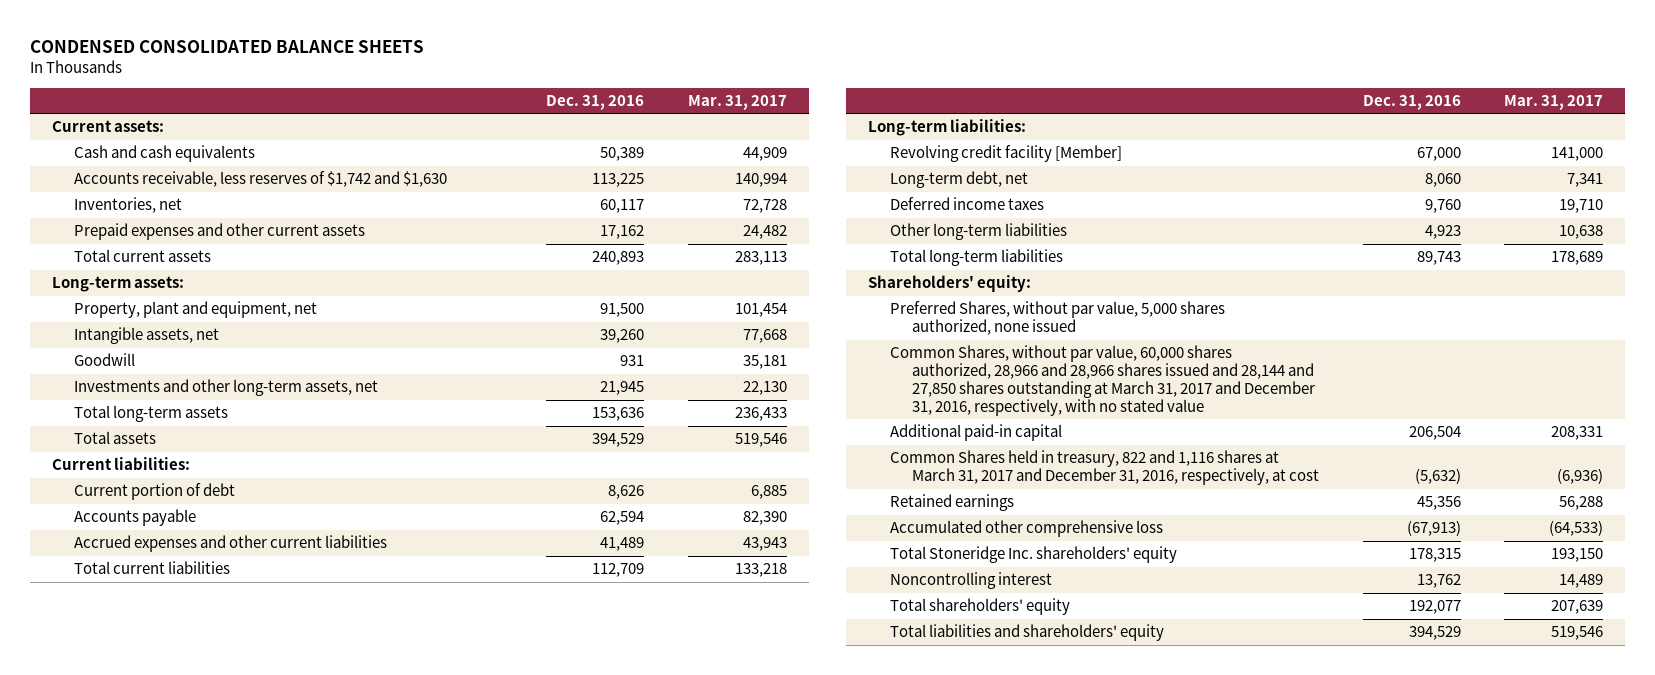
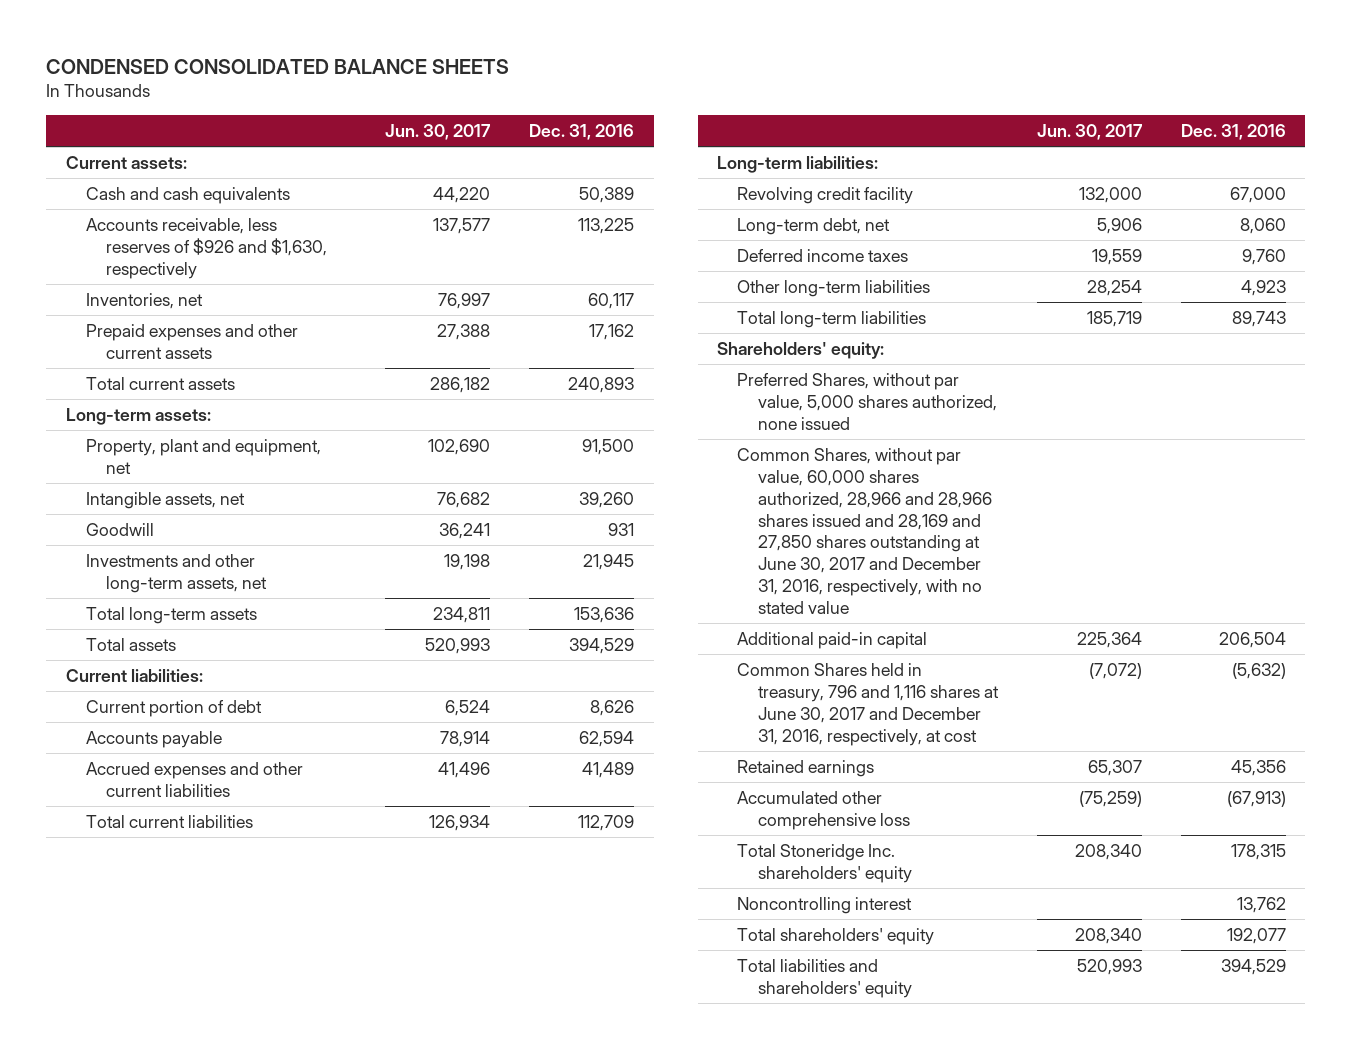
- | Dec. 31, 2016 | Mar. 31, 2017
+ | Jun. 30, 2017 | Dec. 31, 2016
- Accounts receivable, less reserves of $1,742 and $1,630 | 113,225 | 140,994
+ Accounts receivable, less reserves of $926 and $1,630, respectively | 137,577 | 113,225
- Revolving credit facility [Member] | 67,000 | 141,000
+ Revolving credit facility | 132,000 | 67,000
- Common Shares, without par value, 60,000 shares authorized, 28,966 and 28,966 shares issued and 28,144 and 27,850 shares outstanding at March 31, 2017 and December 31, 2016, respectively, with no stated value
+ Common Shares, without par value, 60,000 shares authorized, 28,966 and 28,966 shares issued and 28,169 and 27,850 shares outstanding at June 30, 2017 and December 31, 2016, respectively, with no stated value
- Common Shares held in treasury, 822 and 1,116 shares at March 31, 2017 and December 31, 2016, respectively, at cost | (5,632) | (6,936)
+ Common Shares held in treasury, 796 and 1,116 shares at June 30, 2017 and December 31, 2016, respectively, at cost | (7,072) | (5,632)

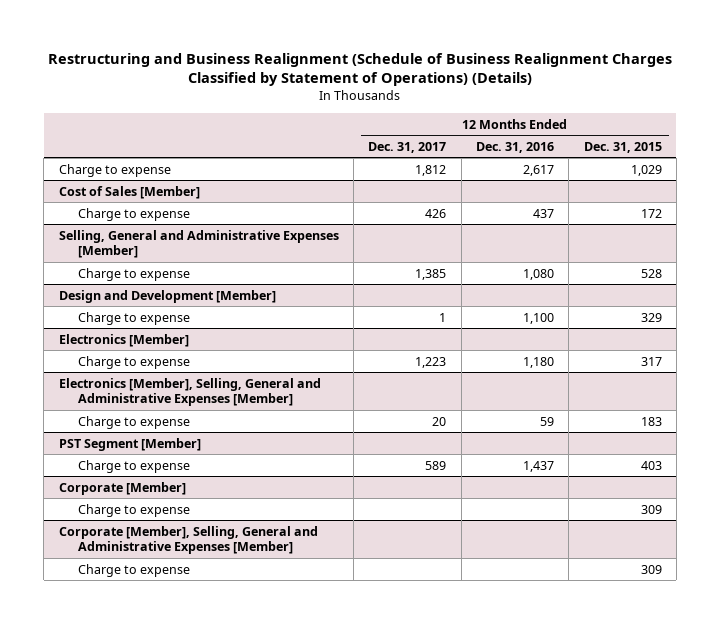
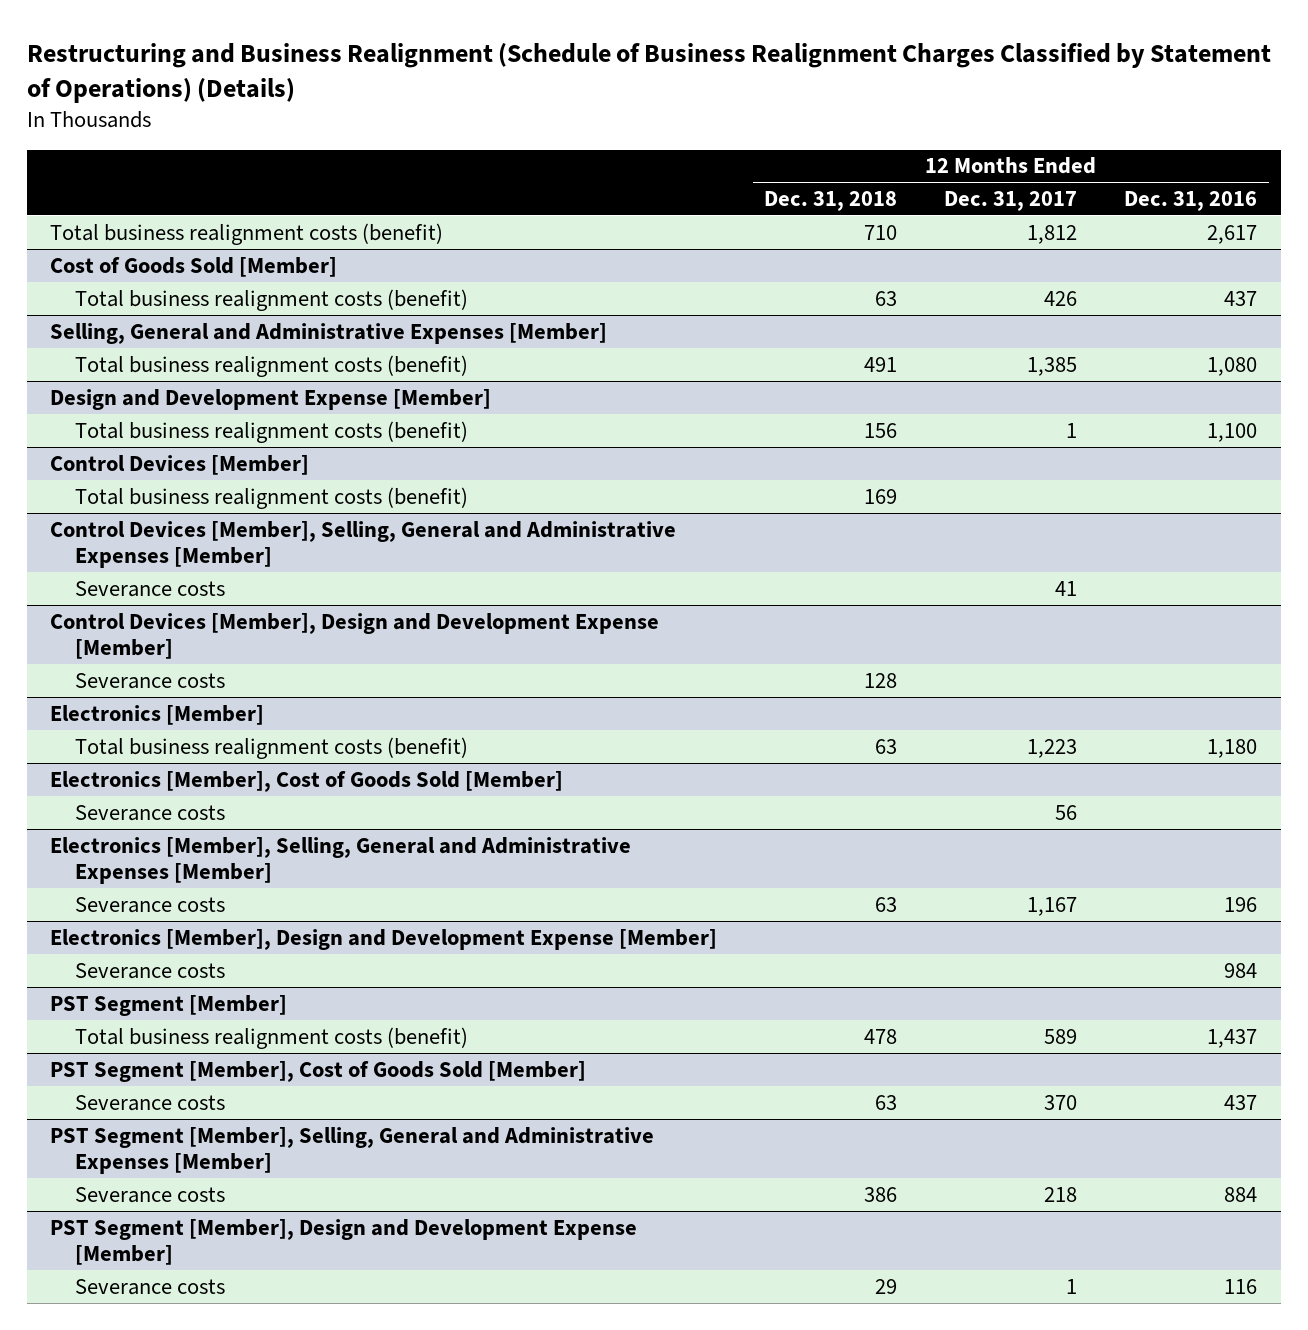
- | 12 Months Ended Dec. 31, 2017 | 12 Months Ended Dec. 31, 2016 | 12 Months Ended Dec. 31, 2015
+ | 12 Months Ended Dec. 31, 2018 | 12 Months Ended Dec. 31, 2017 | 12 Months Ended Dec. 31, 2016
- Charge to expense | 1,812 | 2,617 | 1,029
- Cost of Sales [Member]
- Charge to expense | 426 | 437 | 172
+ Total business realignment costs (benefit) | 710 | 1,812 | 2,617
+ Cost of Goods Sold [Member]
+ Total business realignment costs (benefit) | 63 | 426 | 437
@ Selling, General and Administrative Expenses [Member]
- Charge to expense | 1,385 | 1,080 | 528
- Design and Development [Member]
- Charge to expense | 1 | 1,100 | 329
@ Selling, General and Administrative Expenses [Member]
+ Total business realignment costs (benefit) | 491 | 1,385 | 1,080
+ Design and Development Expense [Member]
+ Total business realignment costs (benefit) | 156 | 1 | 1,100
+ Control Devices [Member]
+ Total business realignment costs (benefit) | 169 | |
+ Control Devices [Member], Selling, General and Administrative Expenses [Member]
+ Severance costs | | 41 |
+ Control Devices [Member], Design and Development Expense [Member]
+ Severance costs | 128 | |
@ Electronics [Member]
- Charge to expense | 1,223 | 1,180 | 317
+ Total business realignment costs (benefit) | 63 | 1,223 | 1,180
+ Electronics [Member], Cost of Goods Sold [Member]
+ Severance costs | | 56 |
@ Electronics [Member], Selling, General and Administrative Expenses [Member]
- Charge to expense | 20 | 59 | 183
+ Severance costs | 63 | 1,167 | 196
+ Electronics [Member], Design and Development Expense [Member]
+ Severance costs | | | 984
@ PST Segment [Member]
- Charge to expense | 589 | 1,437 | 403
- Corporate [Member]
- Charge to expense | | | 309
- Corporate [Member], Selling, General and Administrative Expenses [Member]
- Charge to expense | | | 309
@ PST Segment [Member]
+ Total business realignment costs (benefit) | 478 | 589 | 1,437
+ PST Segment [Member], Cost of Goods Sold [Member]
+ Severance costs | 63 | 370 | 437
+ PST Segment [Member], Selling, General and Administrative Expenses [Member]
+ Severance costs | 386 | 218 | 884
+ PST Segment [Member], Design and Development Expense [Member]
+ Severance costs | 29 | 1 | 116

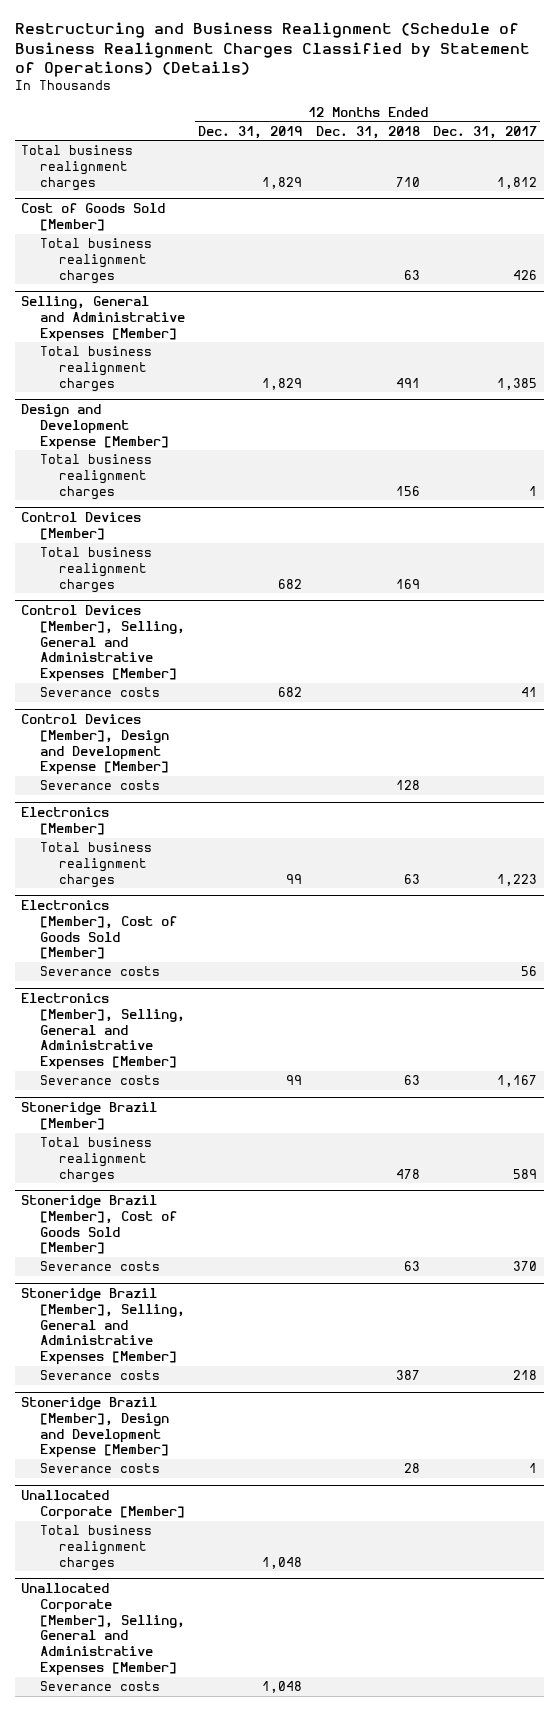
- | 12 Months Ended Dec. 31, 2018 | 12 Months Ended Dec. 31, 2017 | 12 Months Ended Dec. 31, 2016
+ | 12 Months Ended Dec. 31, 2019 | 12 Months Ended Dec. 31, 2018 | 12 Months Ended Dec. 31, 2017
- Total business realignment costs (benefit) | 710 | 1,812 | 2,617
+ Total business realignment charges | 1,829 | 710 | 1,812
@ Cost of Goods Sold [Member]
- Total business realignment costs (benefit) | 63 | 426 | 437
+ Total business realignment charges | | 63 | 426
@ Selling, General and Administrative Expenses [Member]
- Total business realignment costs (benefit) | 491 | 1,385 | 1,080
+ Total business realignment charges | 1,829 | 491 | 1,385
@ Design and Development Expense [Member]
- Total business realignment costs (benefit) | 156 | 1 | 1,100
+ Total business realignment charges | | 156 | 1
@ Control Devices [Member]
- Total business realignment costs (benefit) | 169 | |
+ Total business realignment charges | 682 | 169 |
@ Electronics [Member]
- Total business realignment costs (benefit) | 63 | 1,223 | 1,180
+ Total business realignment charges | 99 | 63 | 1,223
- Electronics [Member], Design and Development Expense [Member]
- Severance costs | | | 984
- PST Segment [Member]
- Total business realignment costs (benefit) | 478 | 589 | 1,437
- PST Segment [Member], Cost of Goods Sold [Member]
+ Stoneridge Brazil [Member]
+ Total business realignment charges | | 478 | 589
+ Stoneridge Brazil [Member], Cost of Goods Sold [Member]
- PST Segment [Member], Selling, General and Administrative Expenses [Member]
- Severance costs | 386 | 218 | 884
- PST Segment [Member], Design and Development Expense [Member]
- Severance costs | 29 | 1 | 116
+ Stoneridge Brazil [Member], Selling, General and Administrative Expenses [Member]
+ Severance costs | | 387 | 218
+ Stoneridge Brazil [Member], Design and Development Expense [Member]
+ Severance costs | | 28 | 1
+ Unallocated Corporate [Member]
+ Total business realignment charges | 1,048 | |
+ Unallocated Corporate [Member], Selling, General and Administrative Expenses [Member]
+ Severance costs | 1,048 | |

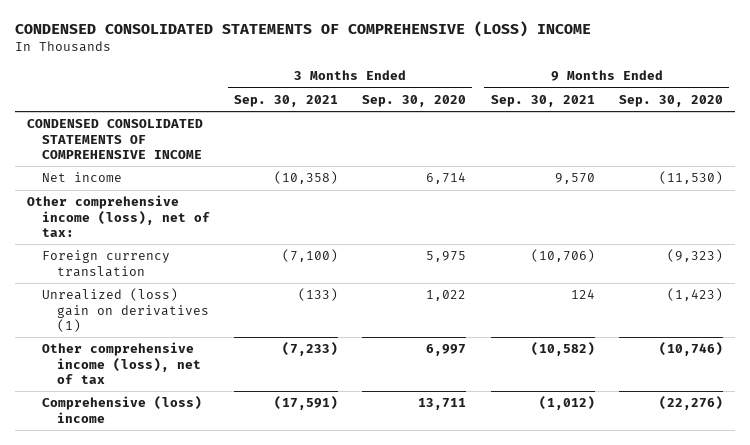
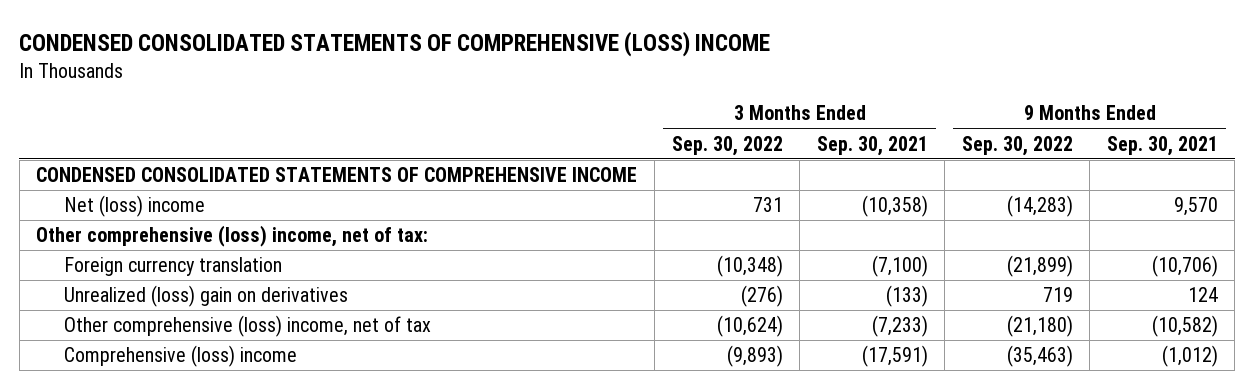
- | 3 Months Ended Sep. 30, 2021 | 3 Months Ended Sep. 30, 2020 | 9 Months Ended Sep. 30, 2021 | 9 Months Ended Sep. 30, 2020
+ | 3 Months Ended Sep. 30, 2022 | 3 Months Ended Sep. 30, 2021 | 9 Months Ended Sep. 30, 2022 | 9 Months Ended Sep. 30, 2021
- Net income | (10,358) | 6,714 | 9,570 | (11,530)
- Other comprehensive income (loss), net of tax:
+ Net (loss) income | 731 | (10,358) | (14,283) | 9,570
+ Other comprehensive (loss) income, net of tax:
- Unrealized (loss) gain on derivatives (1) | (133) | 1,022 | 124 | (1,423)
- Other comprehensive income (loss), net of tax | (7,233) | 6,997 | (10,582) | (10,746)
+ Unrealized (loss) gain on derivatives | (276) | (133) | 719 | 124
+ Other comprehensive (loss) income, net of tax | (10,624) | (7,233) | (21,180) | (10,582)

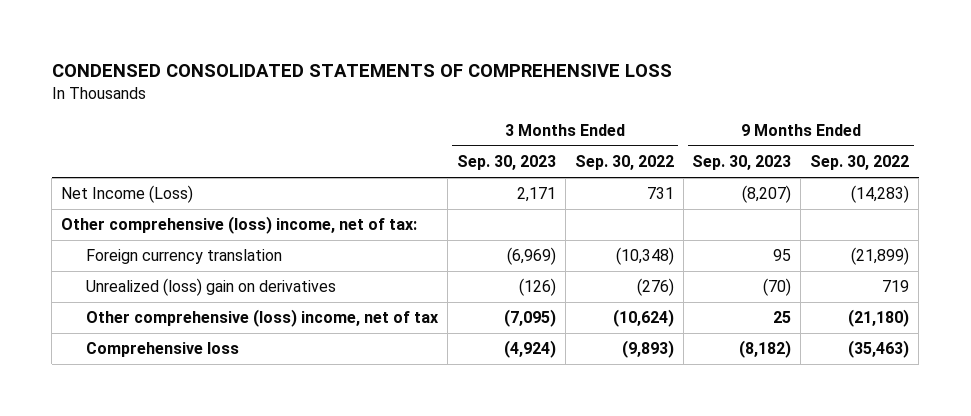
- CONDENSED CONSOLIDATED STATEMENTS OF COMPREHENSIVE (LOSS) INCOME
+ CONDENSED CONSOLIDATED STATEMENTS OF COMPREHENSIVE LOSS
- | 3 Months Ended Sep. 30, 2022 | 3 Months Ended Sep. 30, 2021 | 9 Months Ended Sep. 30, 2022 | 9 Months Ended Sep. 30, 2021
+ | 3 Months Ended Sep. 30, 2023 | 3 Months Ended Sep. 30, 2022 | 9 Months Ended Sep. 30, 2023 | 9 Months Ended Sep. 30, 2022
- CONDENSED CONSOLIDATED STATEMENTS OF COMPREHENSIVE INCOME
- Net (loss) income | 731 | (10,358) | (14,283) | 9,570
+ Net Income (Loss) | 2,171 | 731 | (8,207) | (14,283)
- Comprehensive (loss) income | (9,893) | (17,591) | (35,463) | (1,012)
+ Comprehensive loss | (4,924) | (9,893) | (8,182) | (35,463)

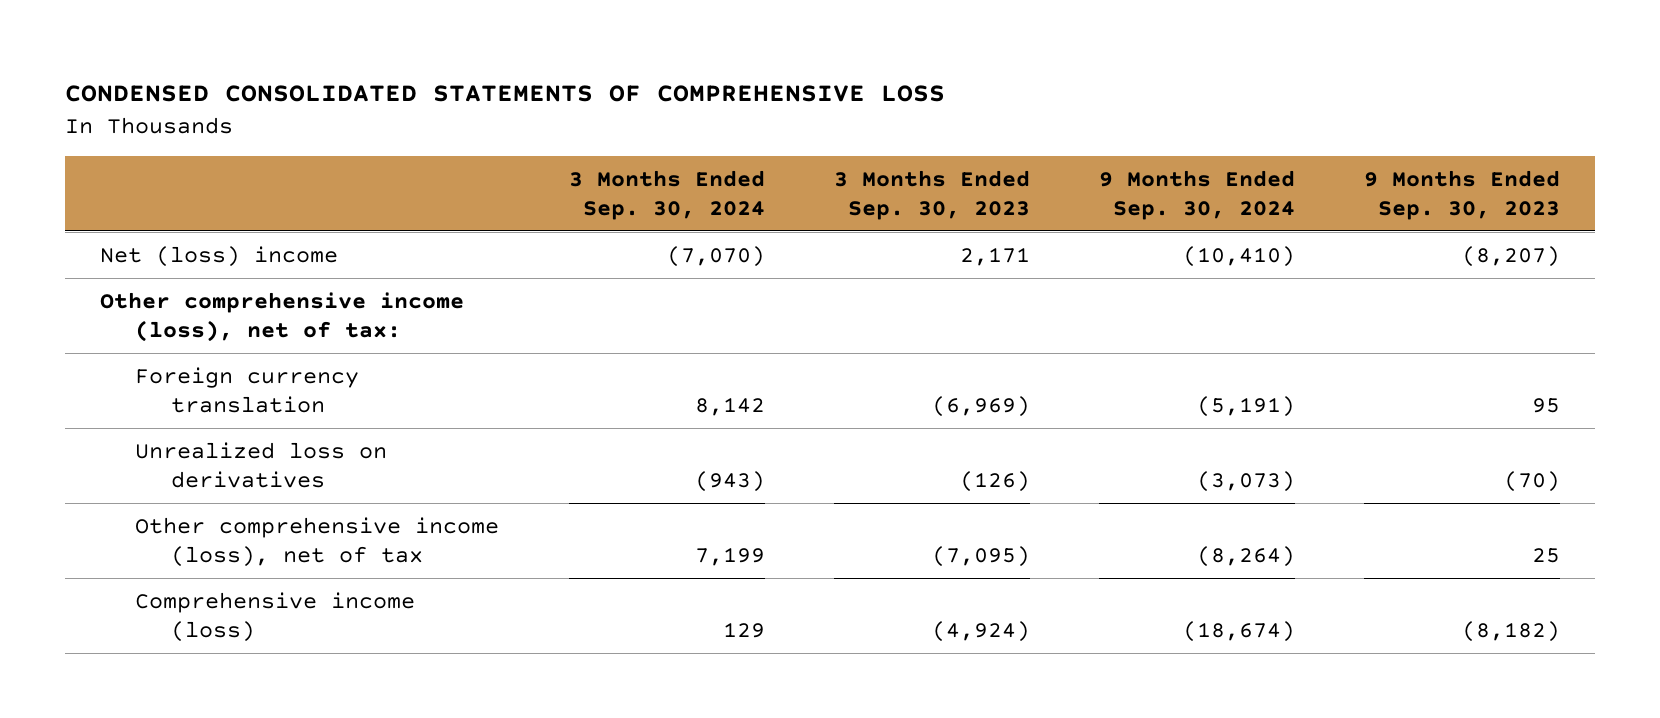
- | 3 Months Ended Sep. 30, 2023 | 3 Months Ended Sep. 30, 2022 | 9 Months Ended Sep. 30, 2023 | 9 Months Ended Sep. 30, 2022
+ | 3 Months Ended Sep. 30, 2024 | 3 Months Ended Sep. 30, 2023 | 9 Months Ended Sep. 30, 2024 | 9 Months Ended Sep. 30, 2023
- Net Income (Loss) | 2,171 | 731 | (8,207) | (14,283)
- Other comprehensive (loss) income, net of tax:
+ Net (loss) income | (7,070) | 2,171 | (10,410) | (8,207)
+ Other comprehensive income (loss), net of tax:
- Unrealized (loss) gain on derivatives | (126) | (276) | (70) | 719
- Other comprehensive (loss) income, net of tax | (7,095) | (10,624) | 25 | (21,180)
- Comprehensive loss | (4,924) | (9,893) | (8,182) | (35,463)
+ Unrealized loss on derivatives | (943) | (126) | (3,073) | (70)
+ Other comprehensive income (loss), net of tax | 7,199 | (7,095) | (8,264) | 25
+ Comprehensive income (loss) | 129 | (4,924) | (18,674) | (8,182)

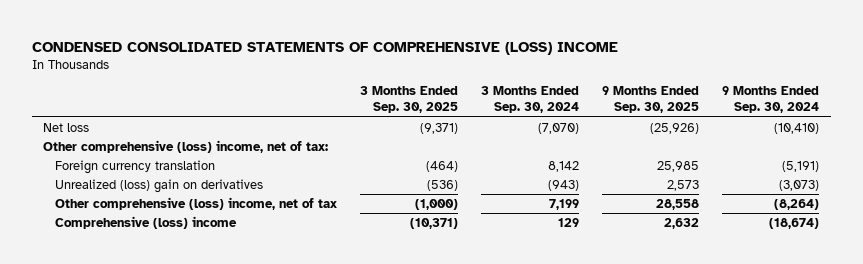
- CONDENSED CONSOLIDATED STATEMENTS OF COMPREHENSIVE LOSS
+ CONDENSED CONSOLIDATED STATEMENTS OF COMPREHENSIVE (LOSS) INCOME
- | 3 Months Ended Sep. 30, 2024 | 3 Months Ended Sep. 30, 2023 | 9 Months Ended Sep. 30, 2024 | 9 Months Ended Sep. 30, 2023
+ | 3 Months Ended Sep. 30, 2025 | 3 Months Ended Sep. 30, 2024 | 9 Months Ended Sep. 30, 2025 | 9 Months Ended Sep. 30, 2024
- Net (loss) income | (7,070) | 2,171 | (10,410) | (8,207)
- Other comprehensive income (loss), net of tax:
+ Net loss | (9,371) | (7,070) | (25,926) | (10,410)
+ Other comprehensive (loss) income, net of tax:
- Unrealized loss on derivatives | (943) | (126) | (3,073) | (70)
- Other comprehensive income (loss), net of tax | 7,199 | (7,095) | (8,264) | 25
- Comprehensive income (loss) | 129 | (4,924) | (18,674) | (8,182)
+ Unrealized (loss) gain on derivatives | (536) | (943) | 2,573 | (3,073)
+ Other comprehensive (loss) income, net of tax | (1,000) | 7,199 | 28,558 | (8,264)
+ Comprehensive (loss) income | (10,371) | 129 | 2,632 | (18,674)

